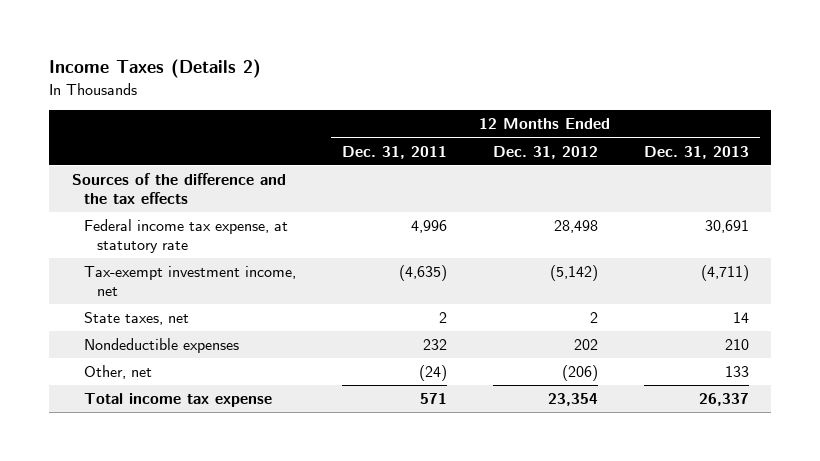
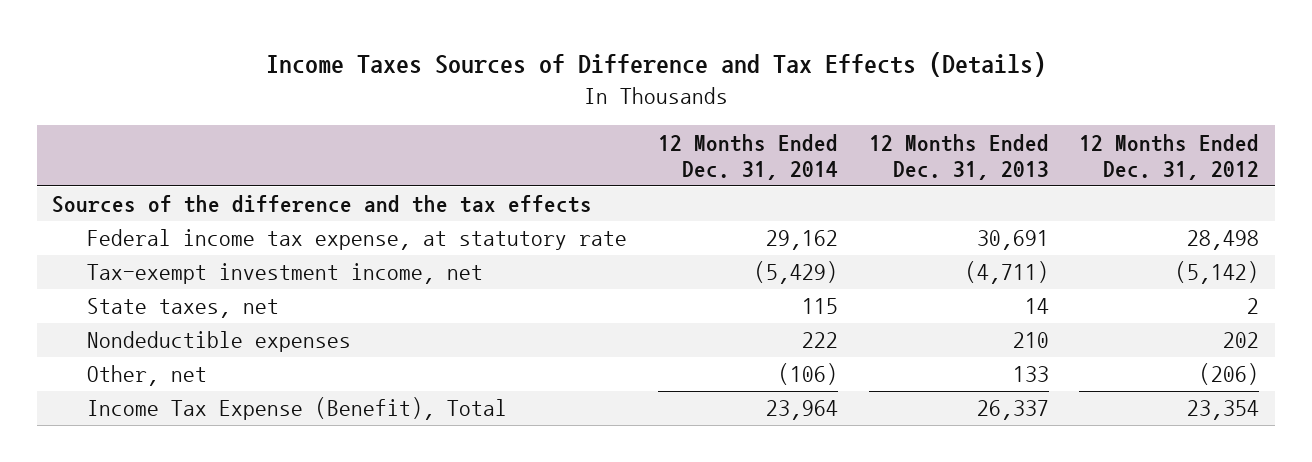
- Income Taxes (Details 2)
+ Income Taxes Sources of Difference and Tax Effects (Details)
- | 12 Months Ended Dec. 31, 2011 | 12 Months Ended Dec. 31, 2012 | 12 Months Ended Dec. 31, 2013
+ | 12 Months Ended Dec. 31, 2014 | 12 Months Ended Dec. 31, 2013 | 12 Months Ended Dec. 31, 2012
- Total income tax expense | 571 | 23,354 | 26,337
+ Income Tax Expense (Benefit), Total | 23,964 | 26,337 | 23,354

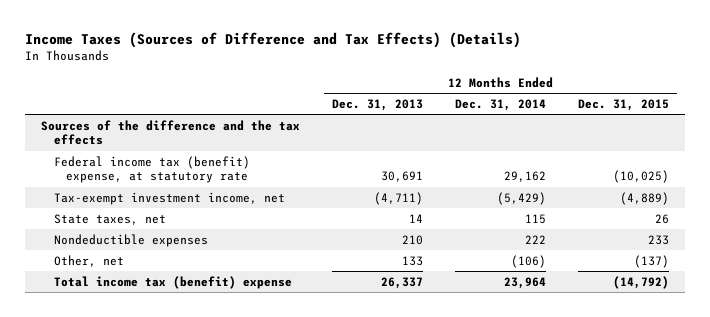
- Income Taxes Sources of Difference and Tax Effects (Details)
+ Income Taxes (Sources of Difference and Tax Effects) (Details)
- | 12 Months Ended Dec. 31, 2014 | 12 Months Ended Dec. 31, 2013 | 12 Months Ended Dec. 31, 2012
+ | 12 Months Ended Dec. 31, 2013 | 12 Months Ended Dec. 31, 2014 | 12 Months Ended Dec. 31, 2015
- Federal income tax expense, at statutory rate | 29,162 | 30,691 | 28,498
+ Federal income tax (benefit) expense, at statutory rate | 30,691 | 29,162 | (10,025)
- Income Tax Expense (Benefit), Total | 23,964 | 26,337 | 23,354
+ Total income tax (benefit) expense | 26,337 | 23,964 | (14,792)

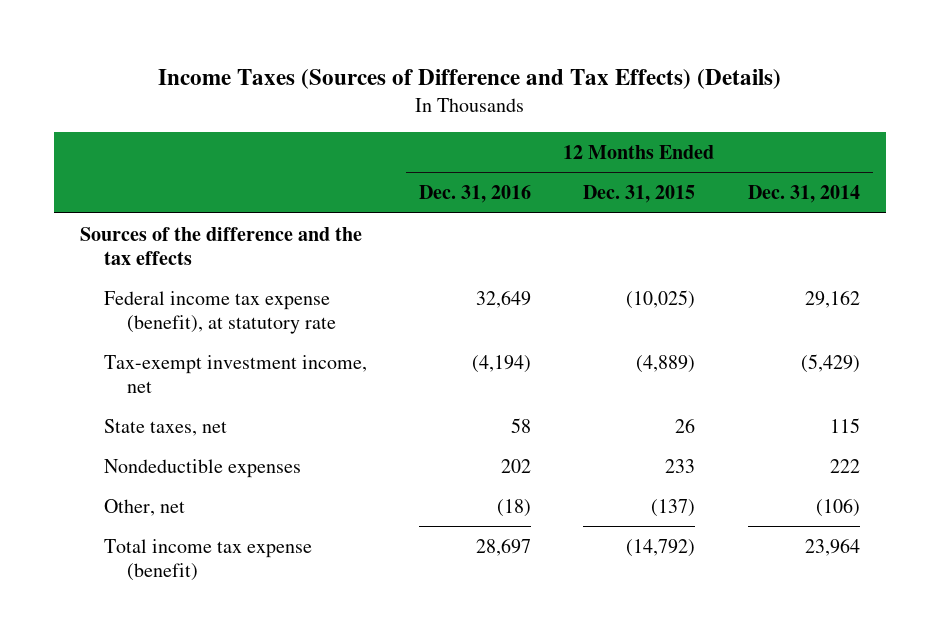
- | 12 Months Ended Dec. 31, 2013 | 12 Months Ended Dec. 31, 2014 | 12 Months Ended Dec. 31, 2015
+ | 12 Months Ended Dec. 31, 2016 | 12 Months Ended Dec. 31, 2015 | 12 Months Ended Dec. 31, 2014
- Federal income tax (benefit) expense, at statutory rate | 30,691 | 29,162 | (10,025)
+ Federal income tax expense (benefit), at statutory rate | 32,649 | (10,025) | 29,162
- Total income tax (benefit) expense | 26,337 | 23,964 | (14,792)
+ Total income tax expense (benefit) | 28,697 | (14,792) | 23,964

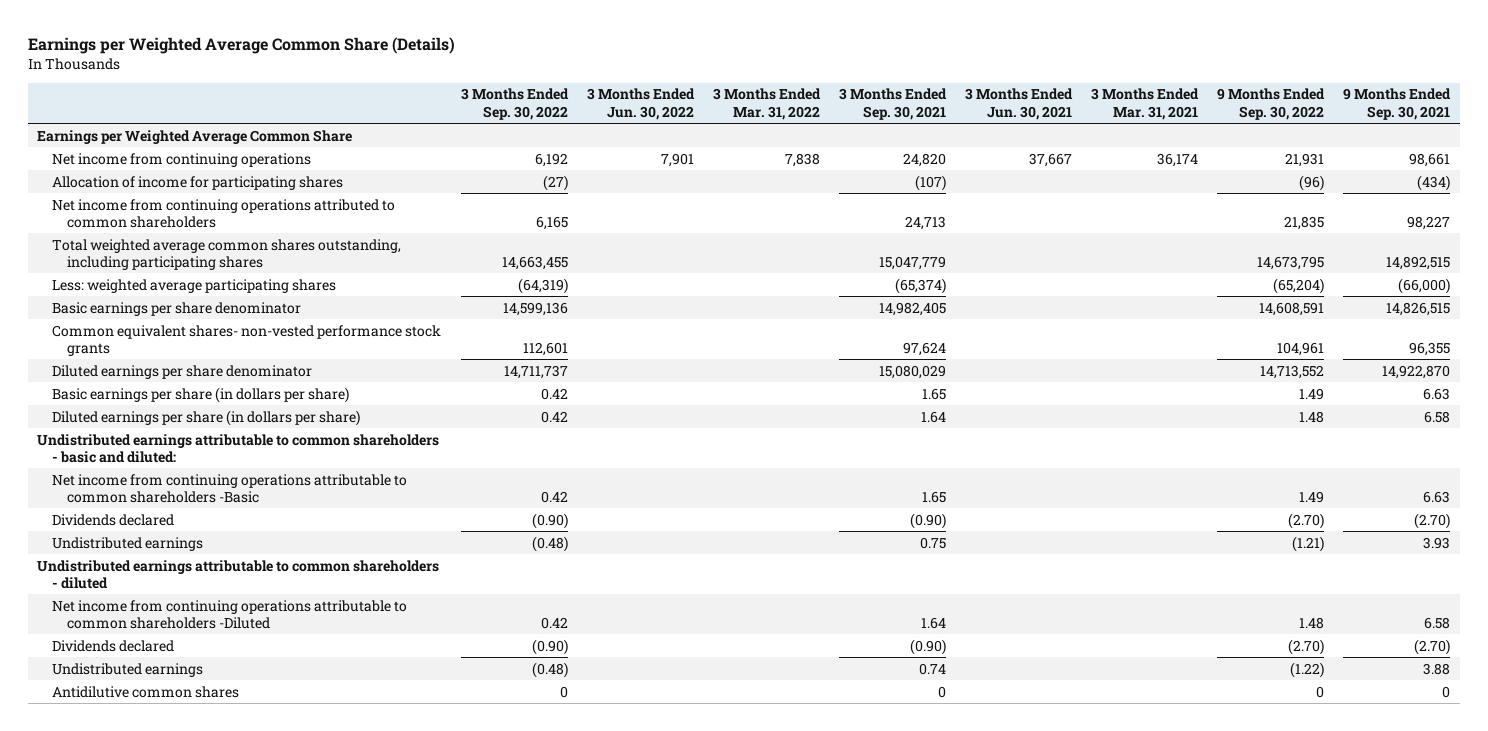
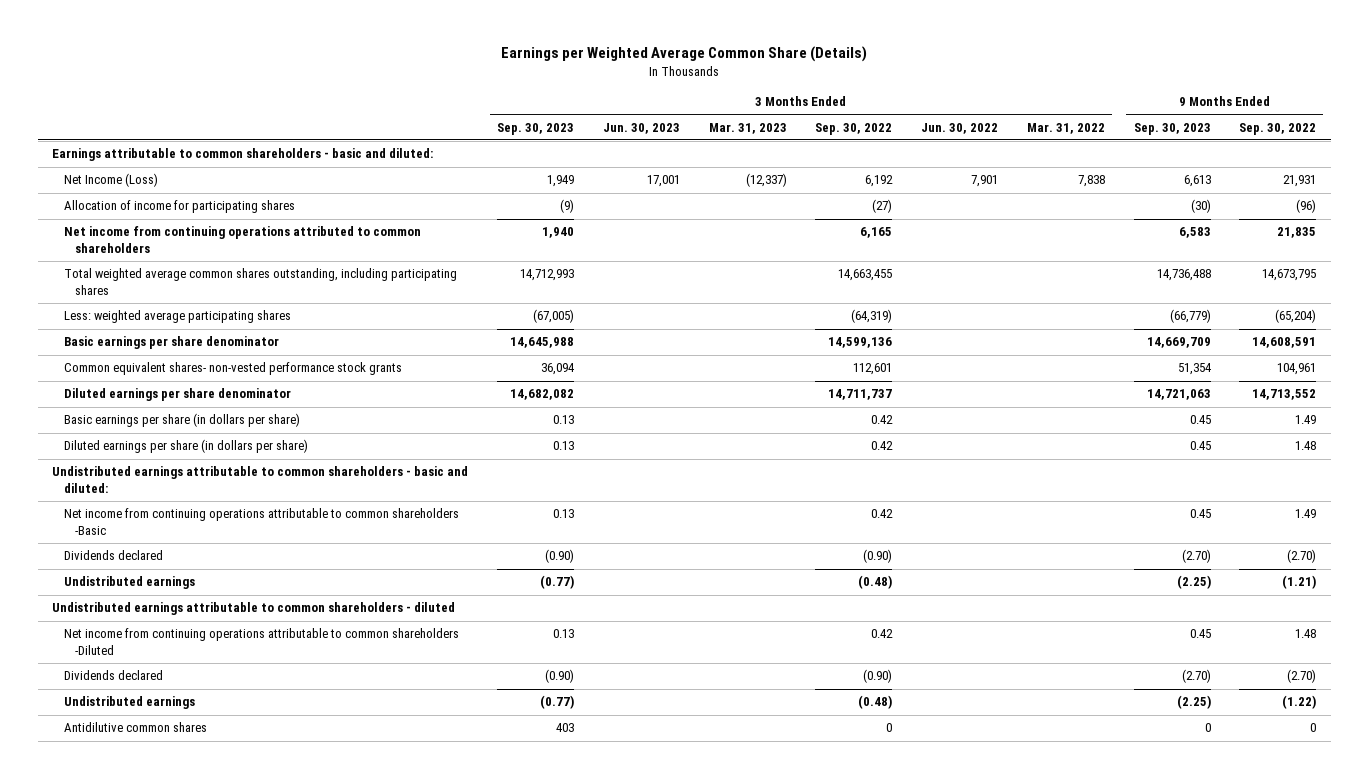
- | 3 Months Ended Sep. 30, 2022 | 3 Months Ended Jun. 30, 2022 | 3 Months Ended Mar. 31, 2022 | 3 Months Ended Sep. 30, 2021 | 3 Months Ended Jun. 30, 2021 | 3 Months Ended Mar. 31, 2021 | 9 Months Ended Sep. 30, 2022 | 9 Months Ended Sep. 30, 2021
+ | 3 Months Ended Sep. 30, 2023 | 3 Months Ended Jun. 30, 2023 | 3 Months Ended Mar. 31, 2023 | 3 Months Ended Sep. 30, 2022 | 3 Months Ended Jun. 30, 2022 | 3 Months Ended Mar. 31, 2022 | 9 Months Ended Sep. 30, 2023 | 9 Months Ended Sep. 30, 2022
- Earnings per Weighted Average Common Share
- Net income from continuing operations | 6,192 | 7,901 | 7,838 | 24,820 | 37,667 | 36,174 | 21,931 | 98,661
+ Earnings attributable to common shareholders - basic and diluted:
+ Net Income (Loss) | 1,949 | 17,001 | (12,337) | 6,192 | 7,901 | 7,838 | 6,613 | 21,931

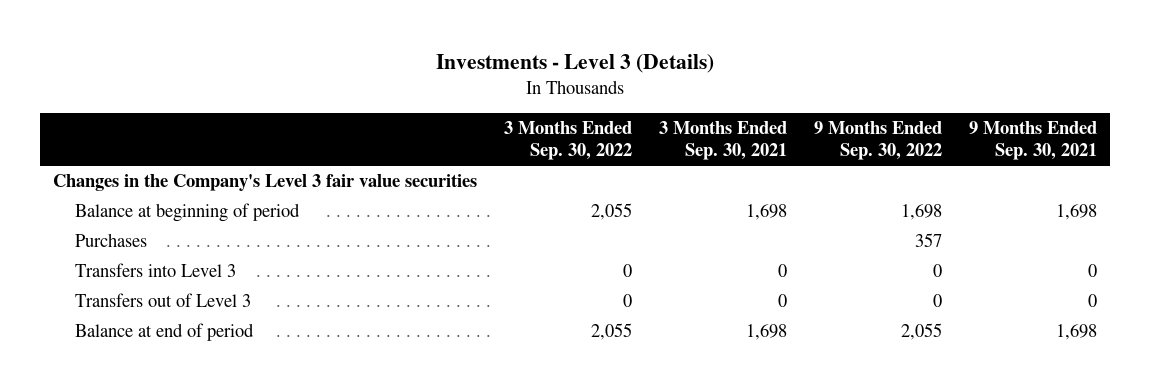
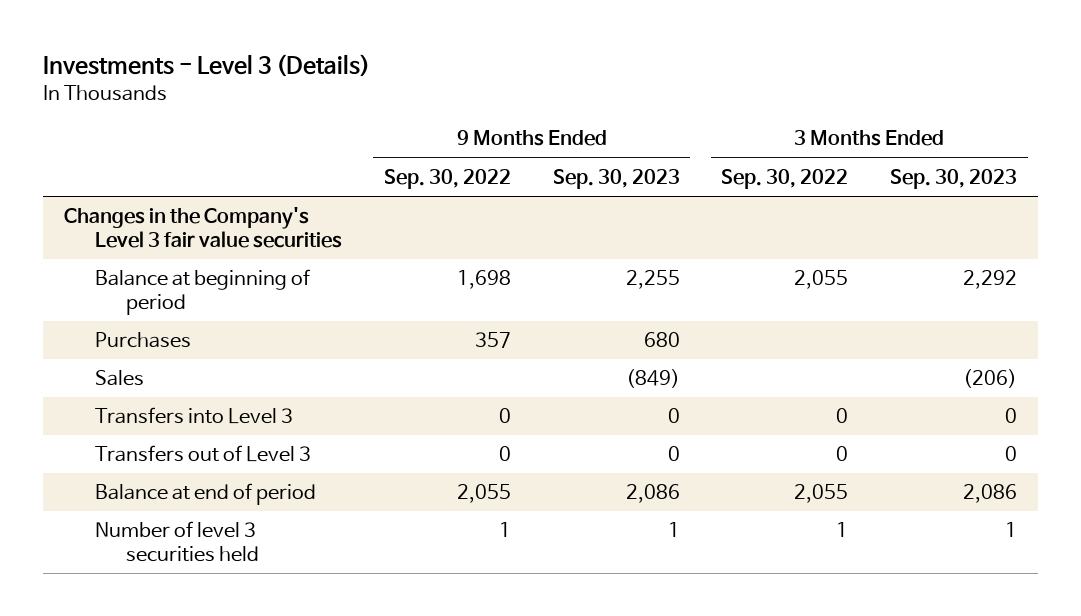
- | 3 Months Ended Sep. 30, 2022 | 3 Months Ended Sep. 30, 2021 | 9 Months Ended Sep. 30, 2022 | 9 Months Ended Sep. 30, 2021
+ | 9 Months Ended Sep. 30, 2022 | 9 Months Ended Sep. 30, 2023 | 3 Months Ended Sep. 30, 2022 | 3 Months Ended Sep. 30, 2023
+ Sales | | (849) | | (206)
+ Number of level 3 securities held | 1 | 1 | 1 | 1

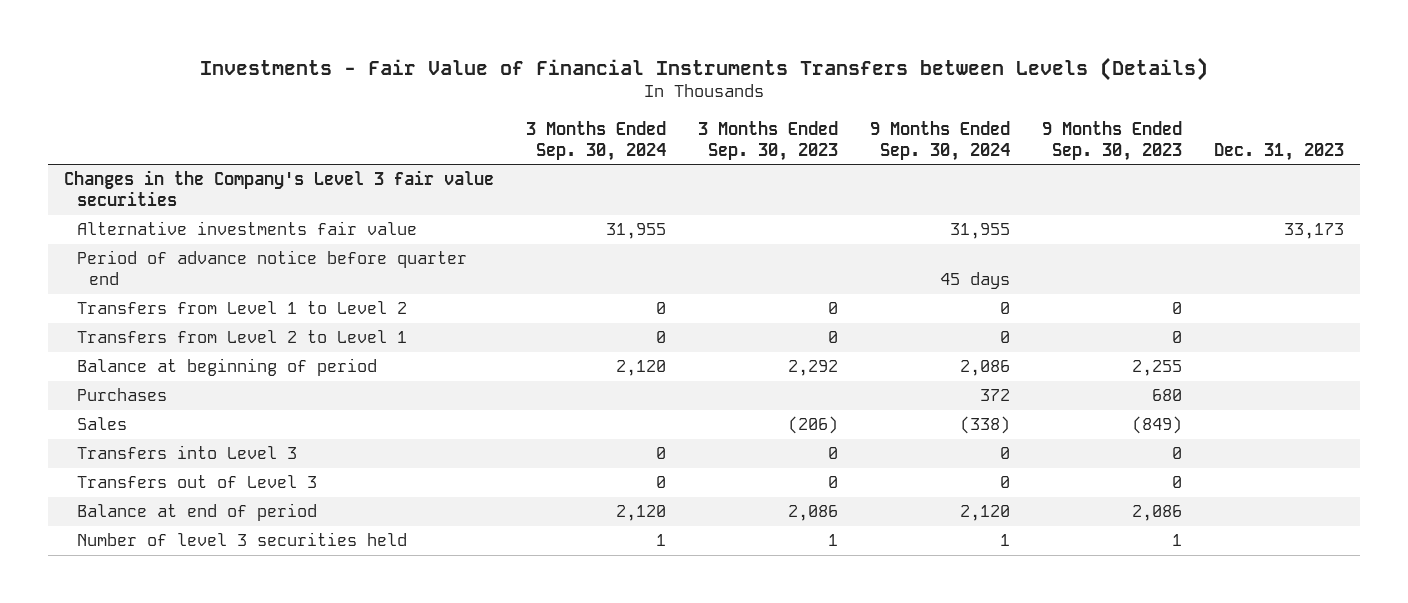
- Investments - Level 3 (Details)
+ Investments - Fair Value of Financial Instruments Transfers between Levels (Details)
- | 9 Months Ended Sep. 30, 2022 | 9 Months Ended Sep. 30, 2023 | 3 Months Ended Sep. 30, 2022 | 3 Months Ended Sep. 30, 2023
+ | 3 Months Ended Sep. 30, 2024 | 3 Months Ended Sep. 30, 2023 | 9 Months Ended Sep. 30, 2024 | 9 Months Ended Sep. 30, 2023 | Dec. 31, 2023
+ Alternative investments fair value | 31,955 | | 31,955 | | 33,173
+ Period of advance notice before quarter end | | | 45 days | |
+ Transfers from Level 1 to Level 2 | 0 | 0 | 0 | 0 |
+ Transfers from Level 2 to Level 1 | 0 | 0 | 0 | 0 |

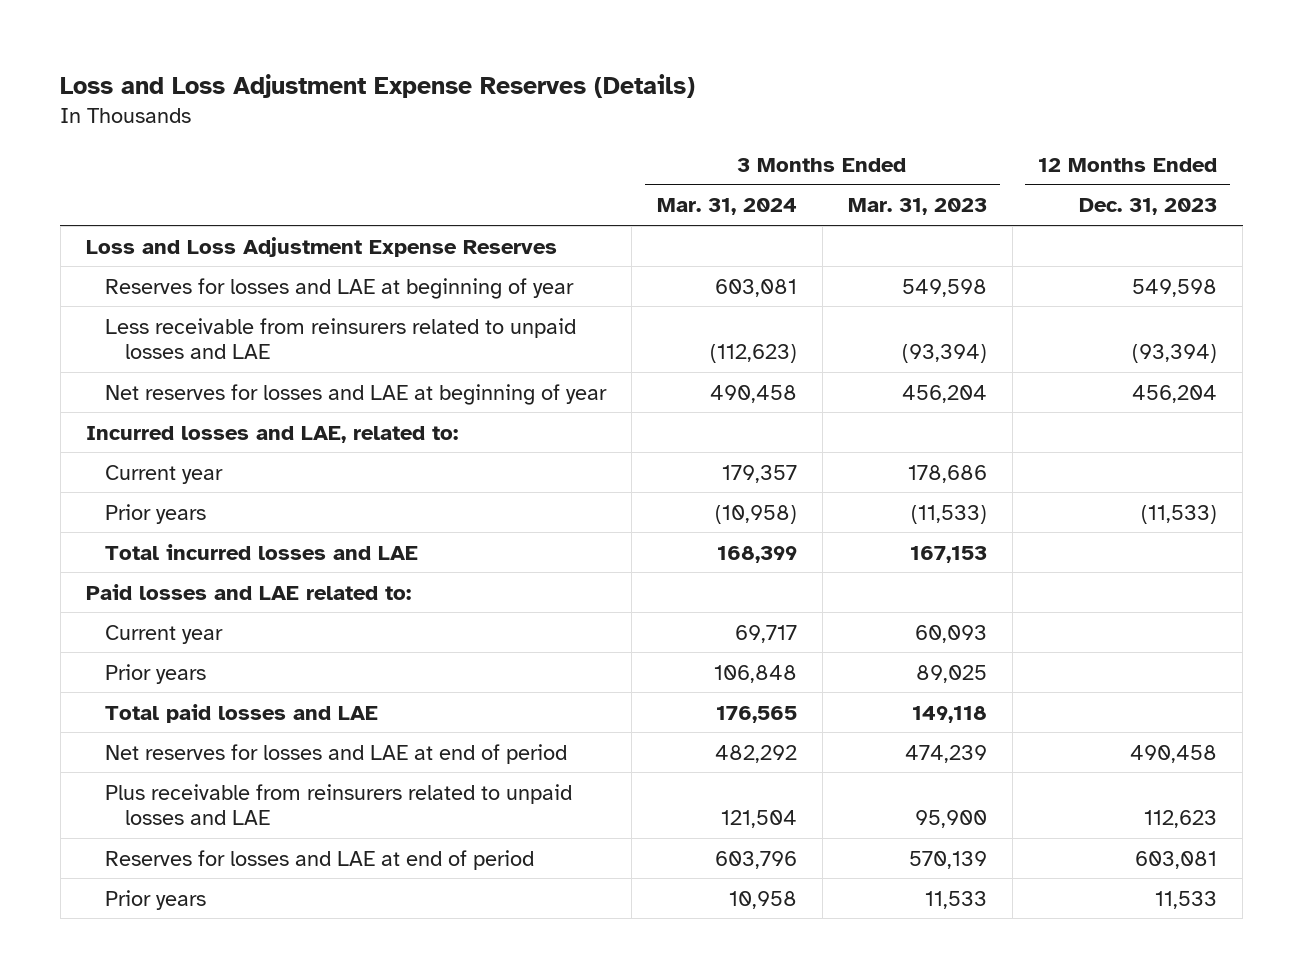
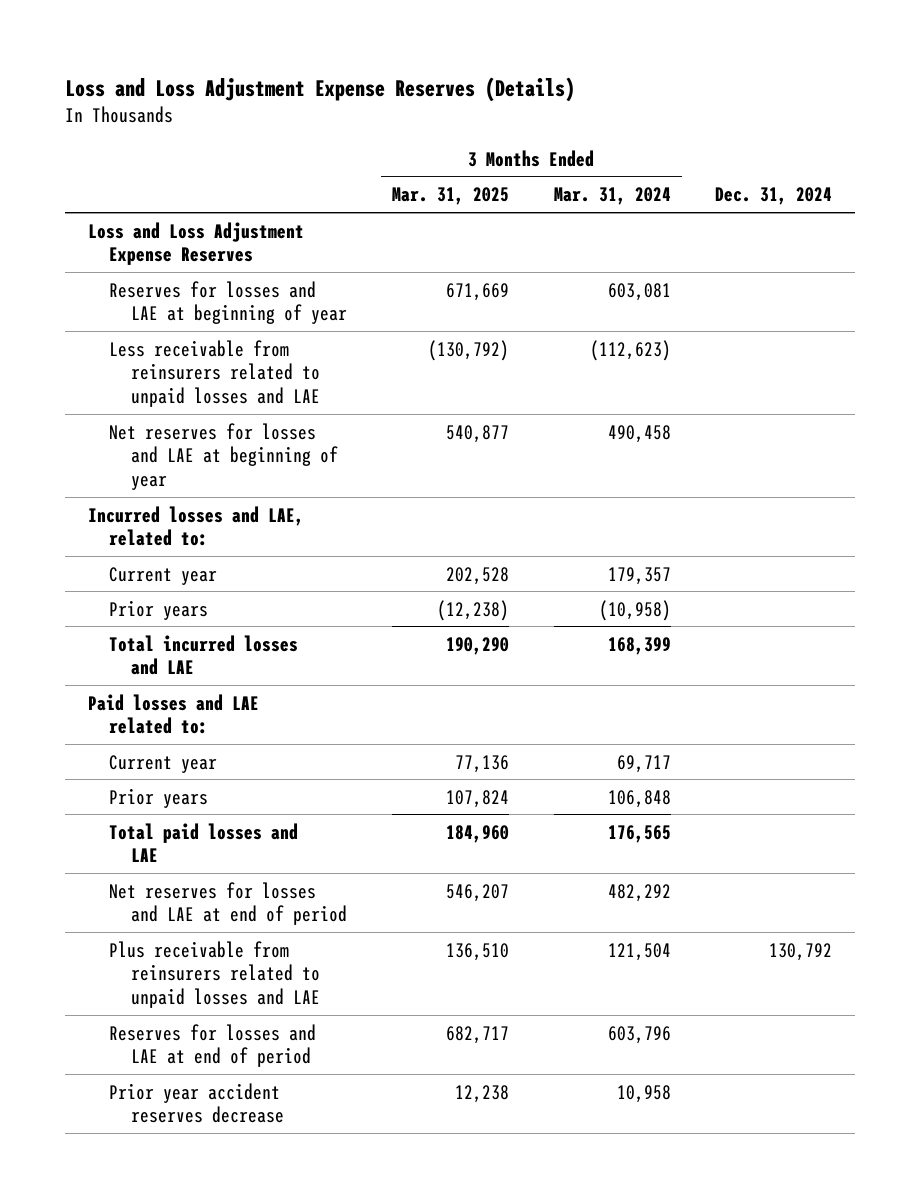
- | 3 Months Ended Mar. 31, 2024 | 3 Months Ended Mar. 31, 2023 | 12 Months Ended Dec. 31, 2023
+ | 3 Months Ended Mar. 31, 2025 | 3 Months Ended Mar. 31, 2024 | Dec. 31, 2024
- Prior years | 10,958 | 11,533 | 11,533
+ Prior year accident reserves decrease | 12,238 | 10,958 |

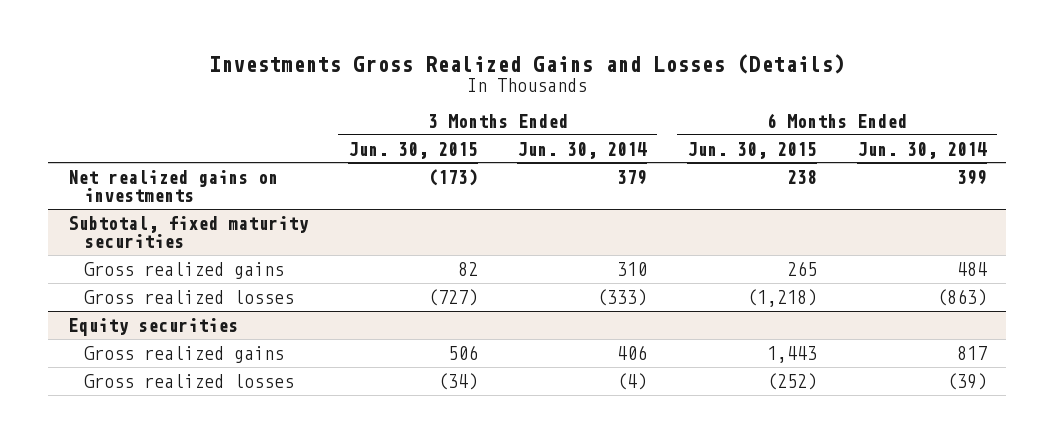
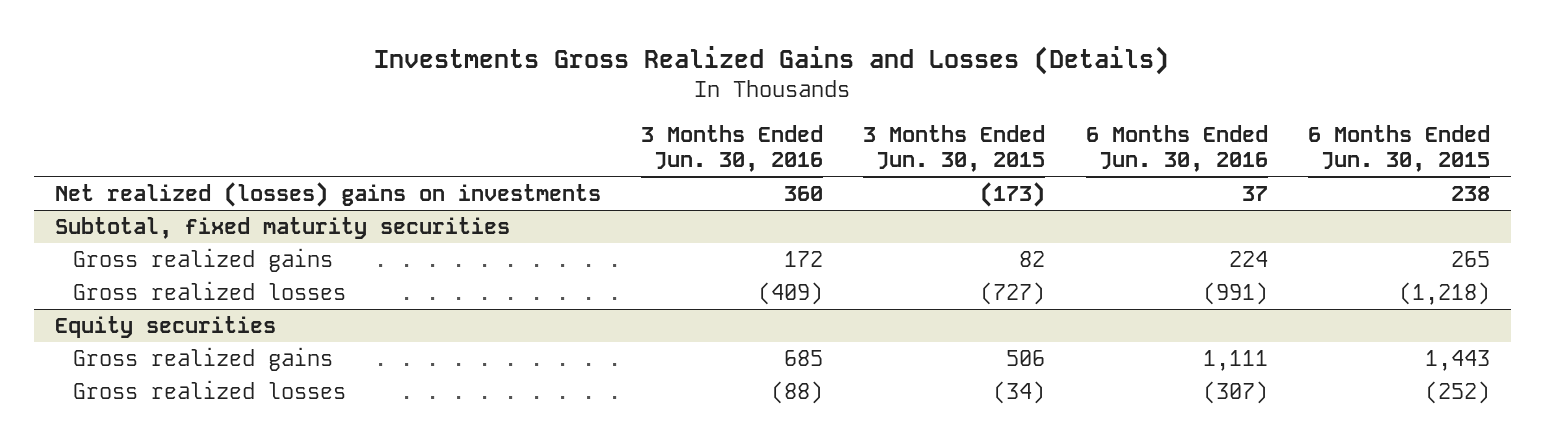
- | 3 Months Ended Jun. 30, 2015 | 3 Months Ended Jun. 30, 2014 | 6 Months Ended Jun. 30, 2015 | 6 Months Ended Jun. 30, 2014
+ | 3 Months Ended Jun. 30, 2016 | 3 Months Ended Jun. 30, 2015 | 6 Months Ended Jun. 30, 2016 | 6 Months Ended Jun. 30, 2015
- Net realized gains on investments | (173) | 379 | 238 | 399
+ Net realized (losses) gains on investments | 360 | (173) | 37 | 238

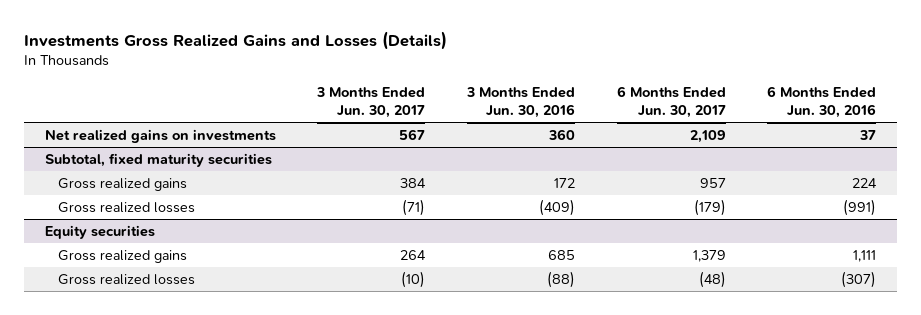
- | 3 Months Ended Jun. 30, 2016 | 3 Months Ended Jun. 30, 2015 | 6 Months Ended Jun. 30, 2016 | 6 Months Ended Jun. 30, 2015
+ | 3 Months Ended Jun. 30, 2017 | 3 Months Ended Jun. 30, 2016 | 6 Months Ended Jun. 30, 2017 | 6 Months Ended Jun. 30, 2016
- Net realized (losses) gains on investments | 360 | (173) | 37 | 238
+ Net realized gains on investments | 567 | 360 | 2,109 | 37

